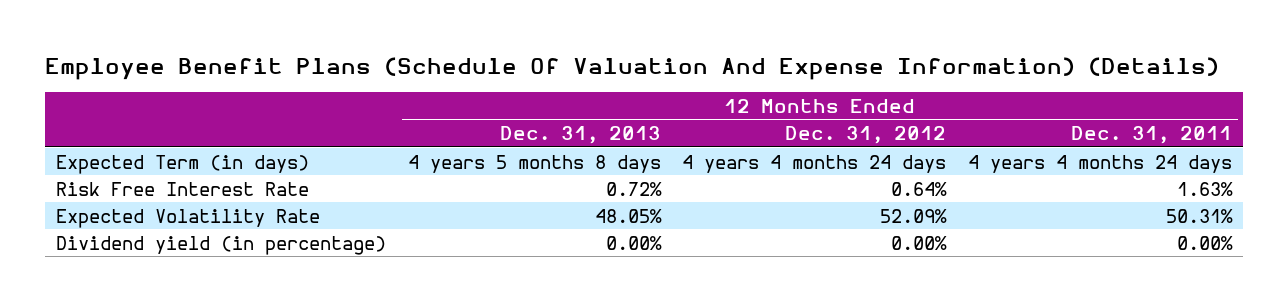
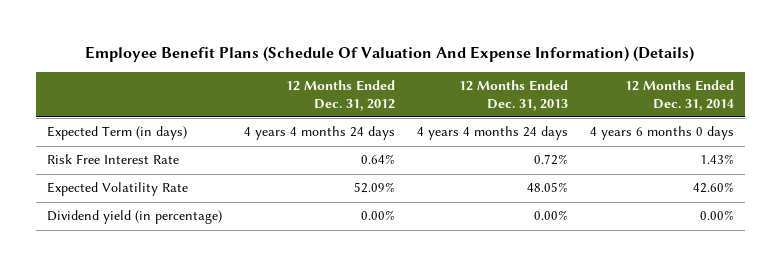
- | 12 Months Ended Dec. 31, 2013 | 12 Months Ended Dec. 31, 2012 | 12 Months Ended Dec. 31, 2011
+ | 12 Months Ended Dec. 31, 2012 | 12 Months Ended Dec. 31, 2013 | 12 Months Ended Dec. 31, 2014
- Expected Term (in days) | 4 years 5 months 8 days | 4 years 4 months 24 days | 4 years 4 months 24 days
+ Expected Term (in days) | 4 years 4 months 24 days | 4 years 4 months 24 days | 4 years 6 months 0 days

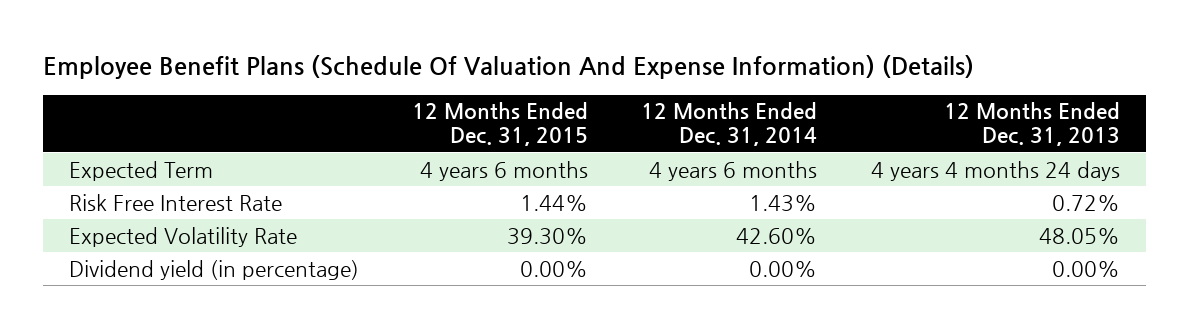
- | 12 Months Ended Dec. 31, 2012 | 12 Months Ended Dec. 31, 2013 | 12 Months Ended Dec. 31, 2014
+ | 12 Months Ended Dec. 31, 2015 | 12 Months Ended Dec. 31, 2014 | 12 Months Ended Dec. 31, 2013
- Expected Term (in days) | 4 years 4 months 24 days | 4 years 4 months 24 days | 4 years 6 months 0 days
+ Expected Term | 4 years 6 months | 4 years 6 months | 4 years 4 months 24 days

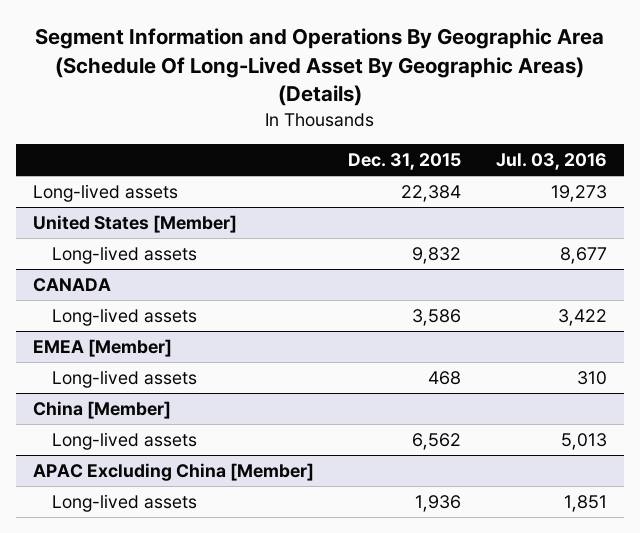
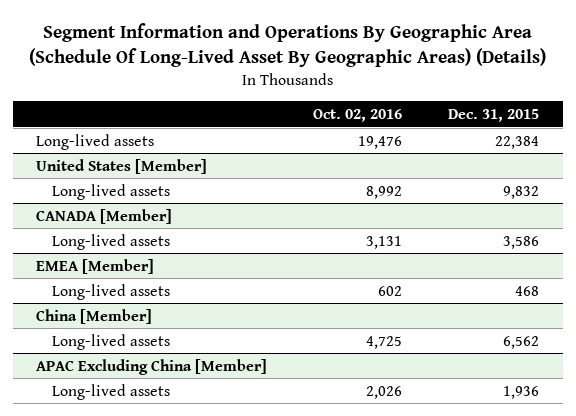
- | Dec. 31, 2015 | Jul. 03, 2016
+ | Oct. 02, 2016 | Dec. 31, 2015
- CANADA
+ CANADA [Member]

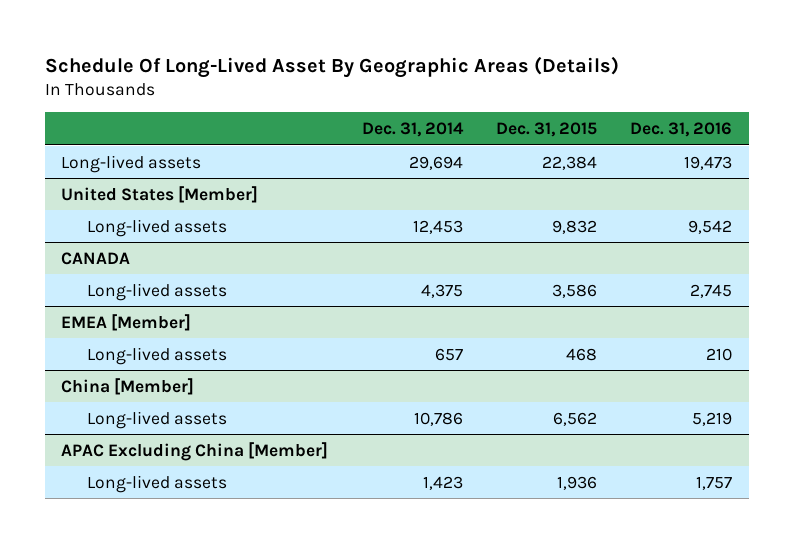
- Segment Information and Operations By Geographic Area (Schedule Of Long-Lived Asset By Geographic Areas) (Details)
+ Schedule Of Long-Lived Asset By Geographic Areas (Details)
- | Oct. 02, 2016 | Dec. 31, 2015
+ | Dec. 31, 2014 | Dec. 31, 2015 | Dec. 31, 2016
- CANADA [Member]
+ CANADA

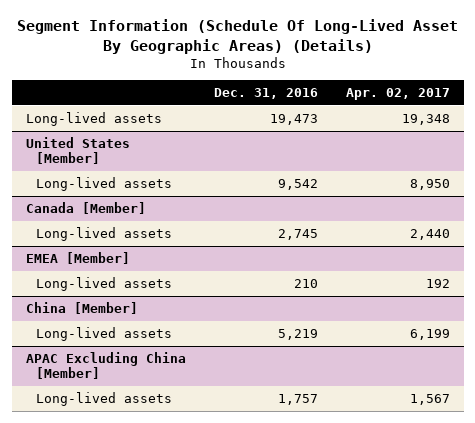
- Schedule Of Long-Lived Asset By Geographic Areas (Details)
+ Segment Information (Schedule Of Long-Lived Asset By Geographic Areas) (Details)
- | Dec. 31, 2014 | Dec. 31, 2015 | Dec. 31, 2016
+ | Dec. 31, 2016 | Apr. 02, 2017
- CANADA
+ Canada [Member]

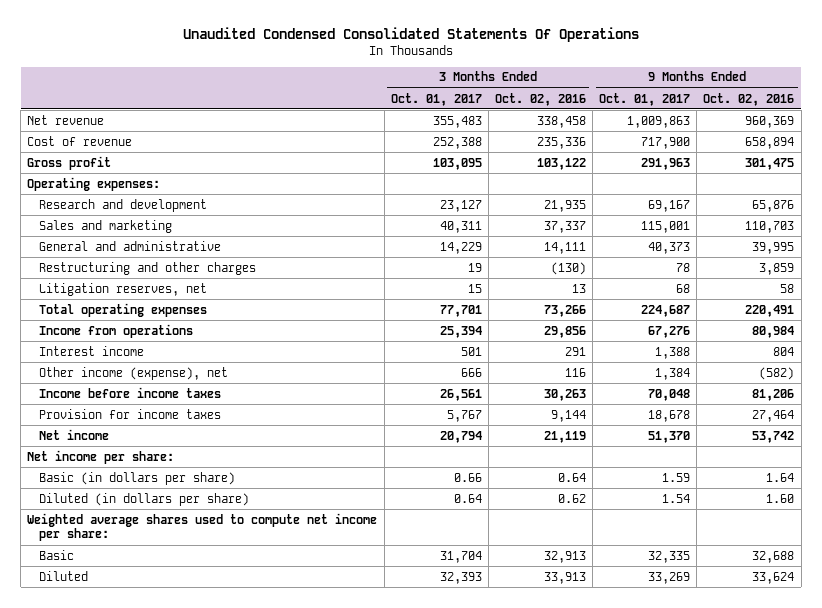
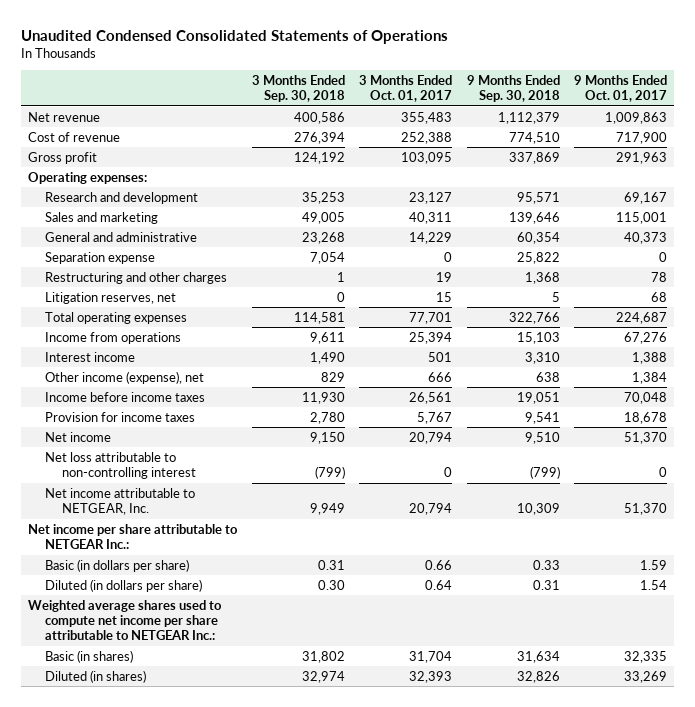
- Unaudited Condensed Consolidated Statements Of Operations
+ Unaudited Condensed Consolidated Statements of Operations
- | 3 Months Ended Oct. 01, 2017 | 3 Months Ended Oct. 02, 2016 | 9 Months Ended Oct. 01, 2017 | 9 Months Ended Oct. 02, 2016
+ | 3 Months Ended Sep. 30, 2018 | 3 Months Ended Oct. 01, 2017 | 9 Months Ended Sep. 30, 2018 | 9 Months Ended Oct. 01, 2017
+ Separation expense | 7,054 | 0 | 25,822 | 0
- Net income per share:
+ Net loss attributable to non-controlling interest | (799) | 0 | (799) | 0
+ Net income attributable to NETGEAR, Inc. | 9,949 | 20,794 | 10,309 | 51,370
+ Net income per share attributable to NETGEAR Inc.:
- Weighted average shares used to compute net income per share:
- Basic | 31,704 | 32,913 | 32,335 | 32,688
- Diluted | 32,393 | 33,913 | 33,269 | 33,624
+ Weighted average shares used to compute net income per share attributable to NETGEAR Inc.:
+ Basic (in shares) | 31,802 | 31,704 | 31,634 | 32,335
+ Diluted (in shares) | 32,974 | 32,393 | 32,826 | 33,269

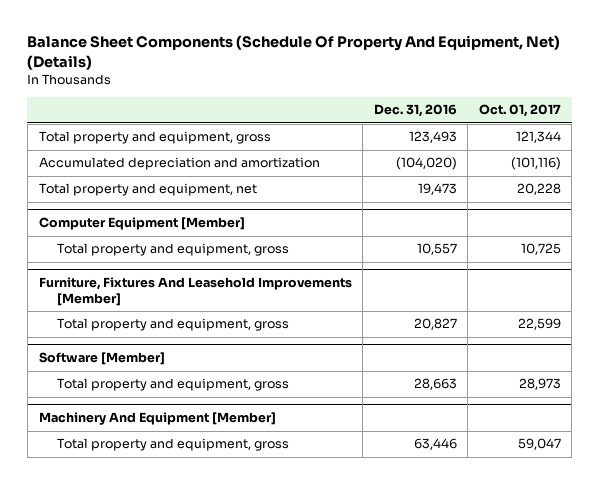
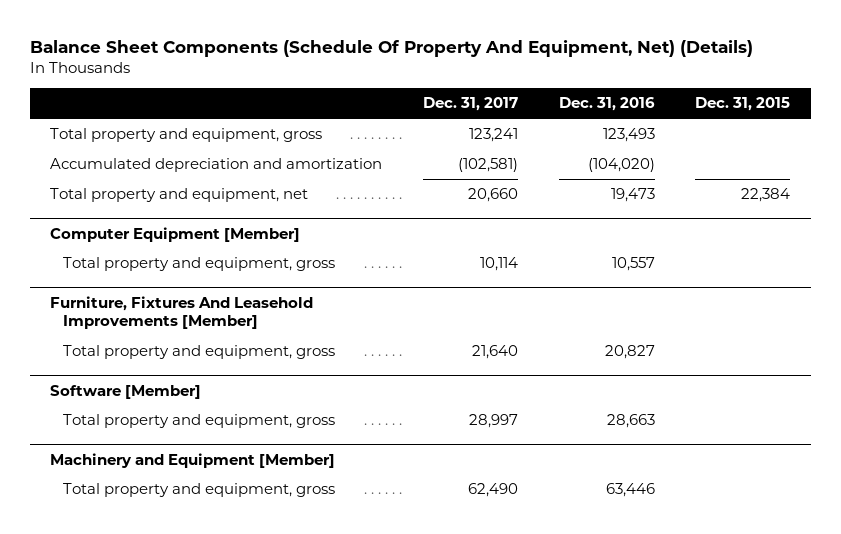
- | Dec. 31, 2016 | Oct. 01, 2017
+ | Dec. 31, 2017 | Dec. 31, 2016 | Dec. 31, 2015
- Machinery And Equipment [Member]
+ Machinery and Equipment [Member]

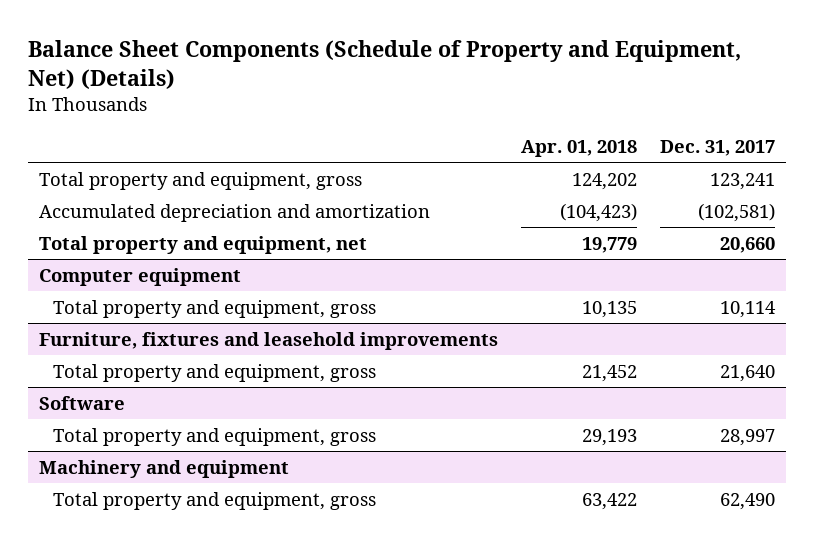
- Balance Sheet Components (Schedule Of Property And Equipment, Net) (Details)
+ Balance Sheet Components (Schedule of Property and Equipment, Net) (Details)
- | Dec. 31, 2017 | Dec. 31, 2016 | Dec. 31, 2015
+ | Apr. 01, 2018 | Dec. 31, 2017
- Computer Equipment [Member]
+ Computer equipment
- Furniture, Fixtures And Leasehold Improvements [Member]
+ Furniture, fixtures and leasehold improvements
- Software [Member]
+ Software
- Machinery and Equipment [Member]
+ Machinery and equipment

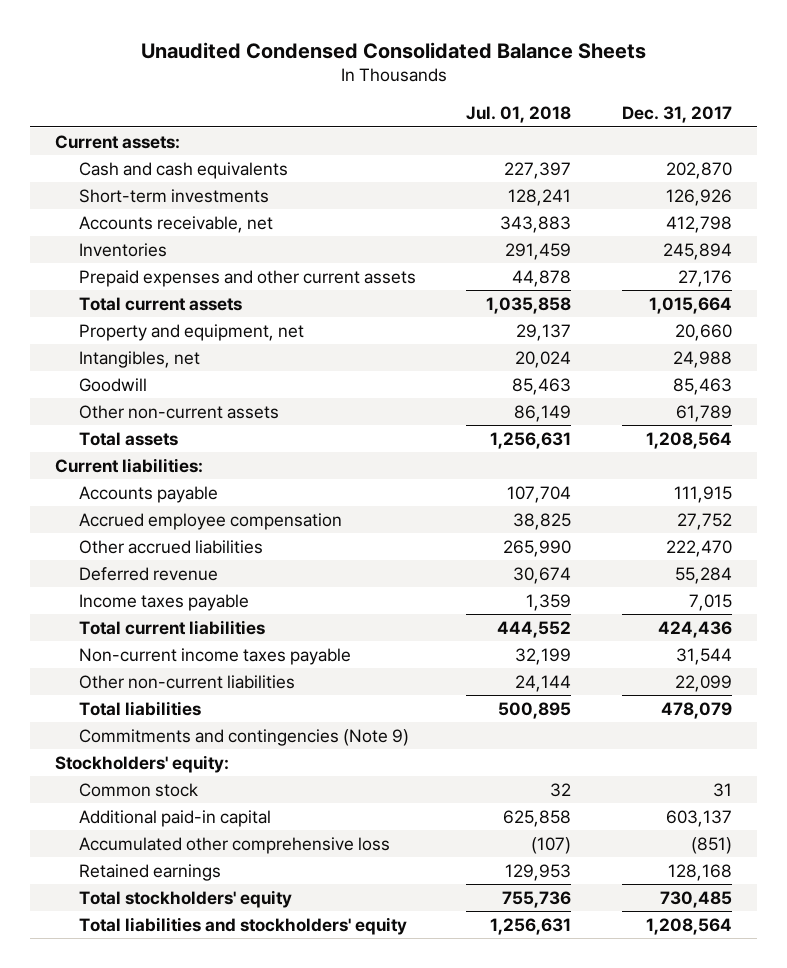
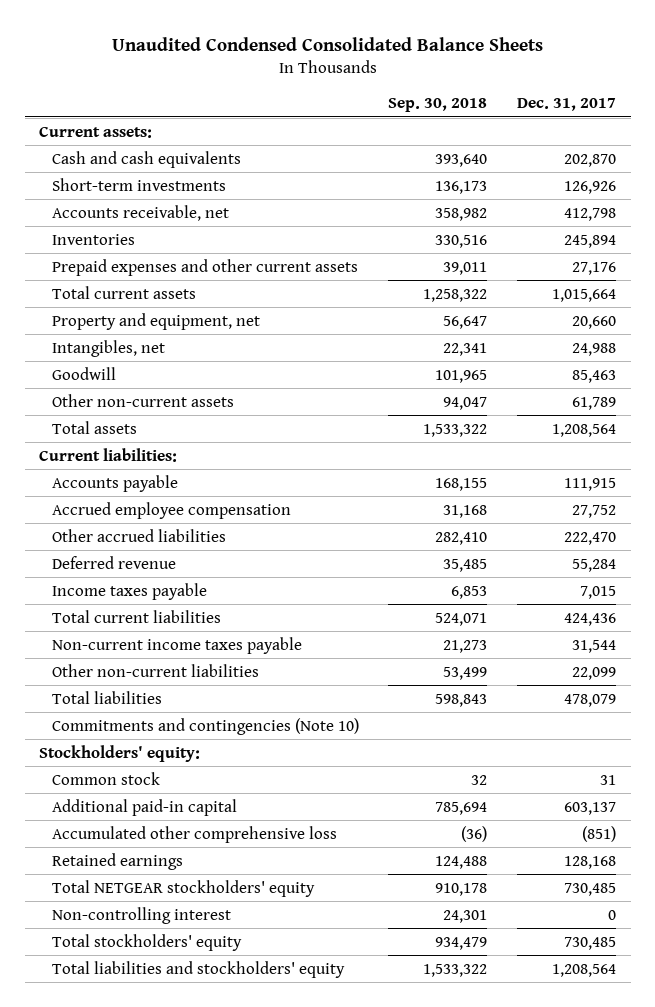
- | Jul. 01, 2018 | Dec. 31, 2017
+ | Sep. 30, 2018 | Dec. 31, 2017
- Commitments and contingencies (Note 9)
+ Commitments and contingencies (Note 10)
+ Total NETGEAR stockholders' equity | 910,178 | 730,485
+ Non-controlling interest | 24,301 | 0

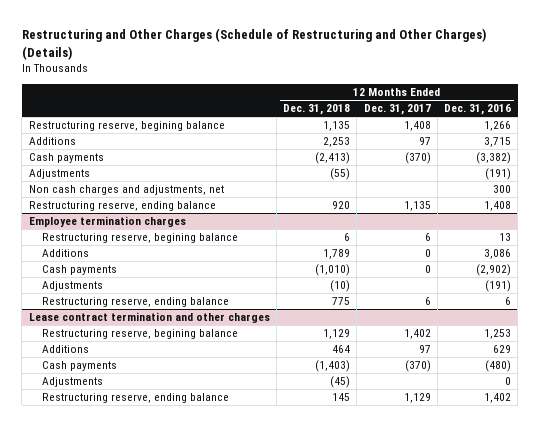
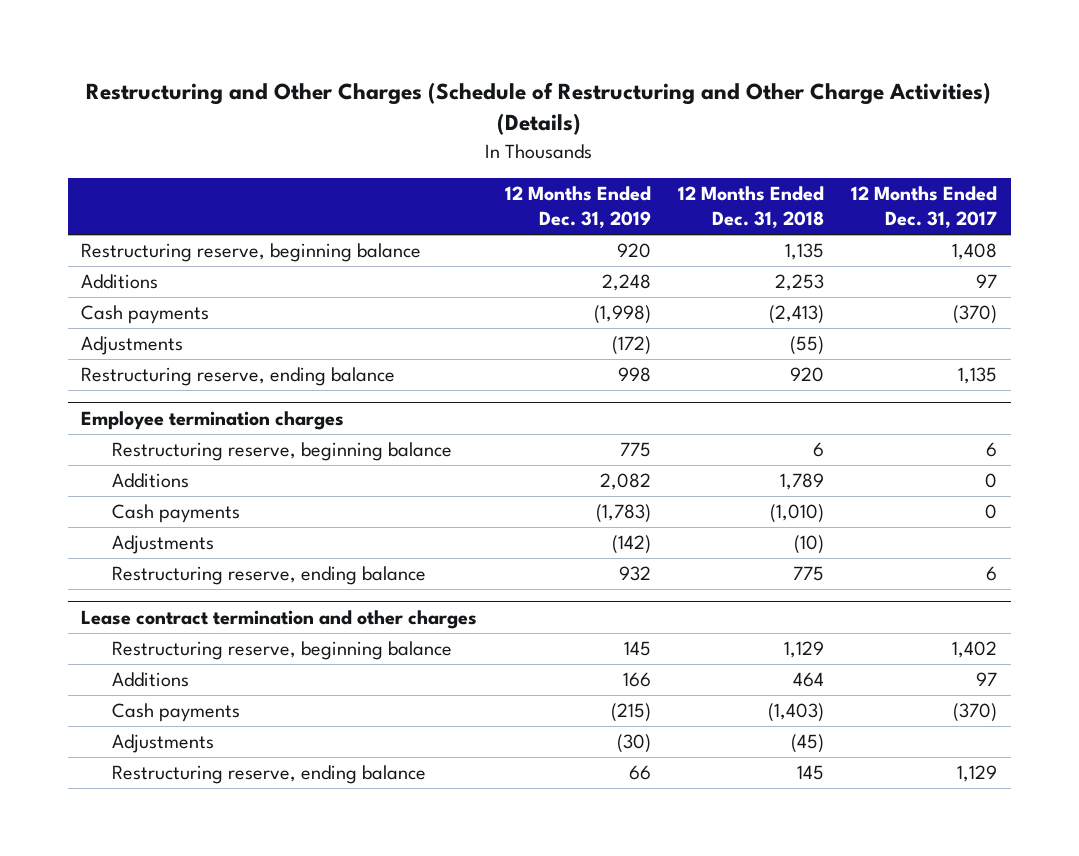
- Restructuring and Other Charges (Schedule of Restructuring and Other Charges) (Details)
+ Restructuring and Other Charges (Schedule of Restructuring and Other Charge Activities) (Details)
- | 12 Months Ended Dec. 31, 2018 | 12 Months Ended Dec. 31, 2017 | 12 Months Ended Dec. 31, 2016
+ | 12 Months Ended Dec. 31, 2019 | 12 Months Ended Dec. 31, 2018 | 12 Months Ended Dec. 31, 2017
- Restructuring reserve, begining balance | 1,135 | 1,408 | 1,266
+ Restructuring reserve, beginning balance | 920 | 1,135 | 1,408
- Non cash charges and adjustments, net | | | 300
@ Employee termination charges
- Restructuring reserve, begining balance | 6 | 6 | 13
+ Restructuring reserve, beginning balance | 775 | 6 | 6
@ Lease contract termination and other charges
- Restructuring reserve, begining balance | 1,129 | 1,402 | 1,253
+ Restructuring reserve, beginning balance | 145 | 1,129 | 1,402

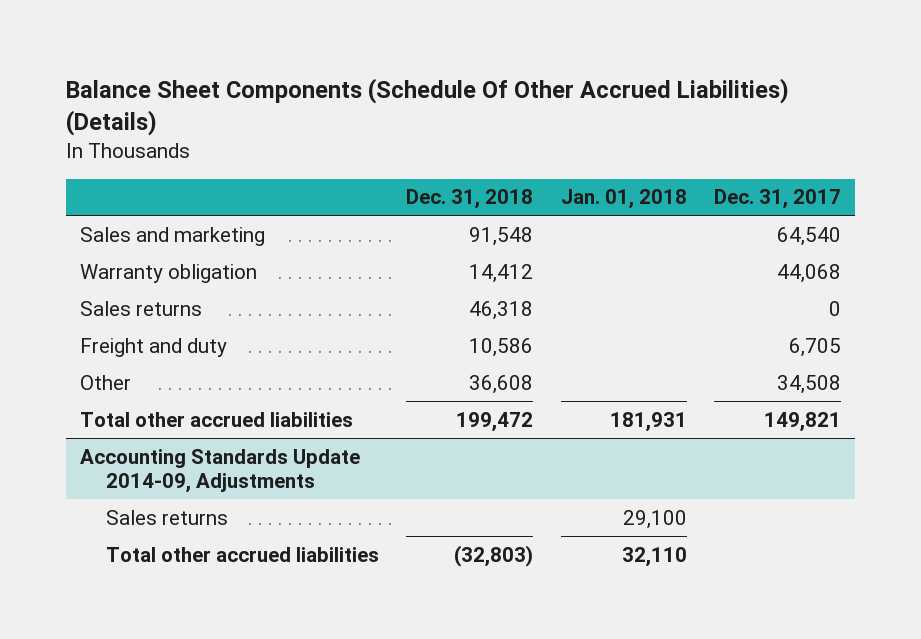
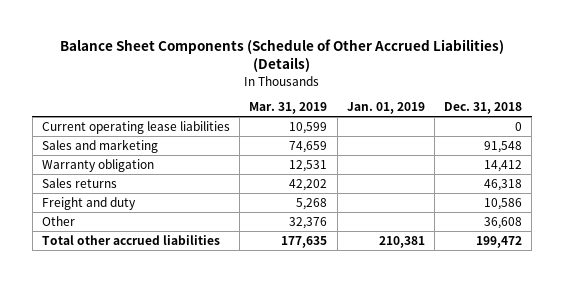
- Balance Sheet Components (Schedule Of Other Accrued Liabilities) (Details)
+ Balance Sheet Components (Schedule of Other Accrued Liabilities) (Details)
- | Dec. 31, 2018 | Jan. 01, 2018 | Dec. 31, 2017
+ | Mar. 31, 2019 | Jan. 01, 2019 | Dec. 31, 2018
+ Current operating lease liabilities | 10,599 | | 0
- Accounting Standards Update 2014-09, Adjustments
- Sales returns | | 29,100 |
- Total other accrued liabilities | (32,803) | 32,110 |

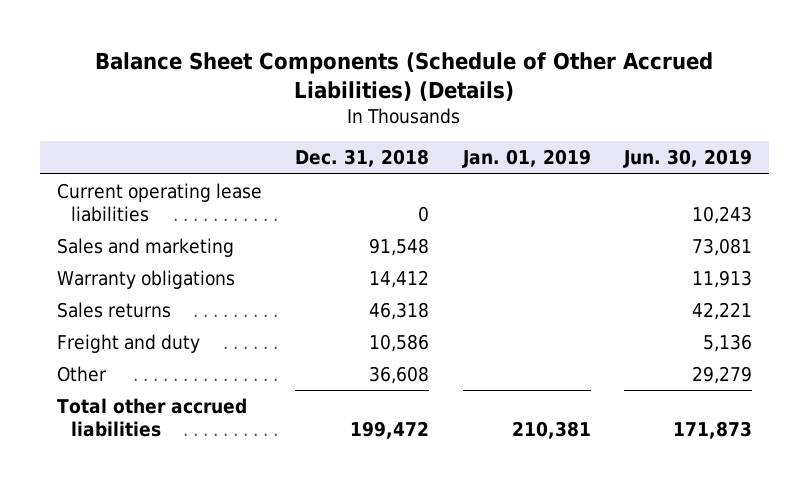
- | Mar. 31, 2019 | Jan. 01, 2019 | Dec. 31, 2018
+ | Dec. 31, 2018 | Jan. 01, 2019 | Jun. 30, 2019
- Warranty obligation | 12,531 | | 14,412
+ Warranty obligations | 14,412 | | 11,913

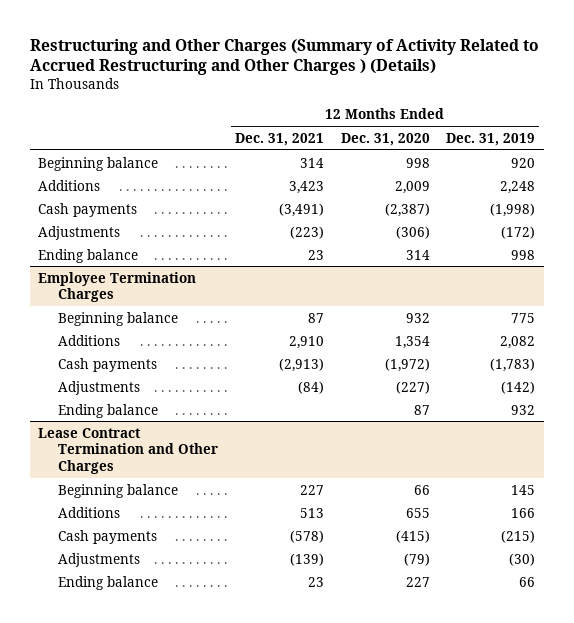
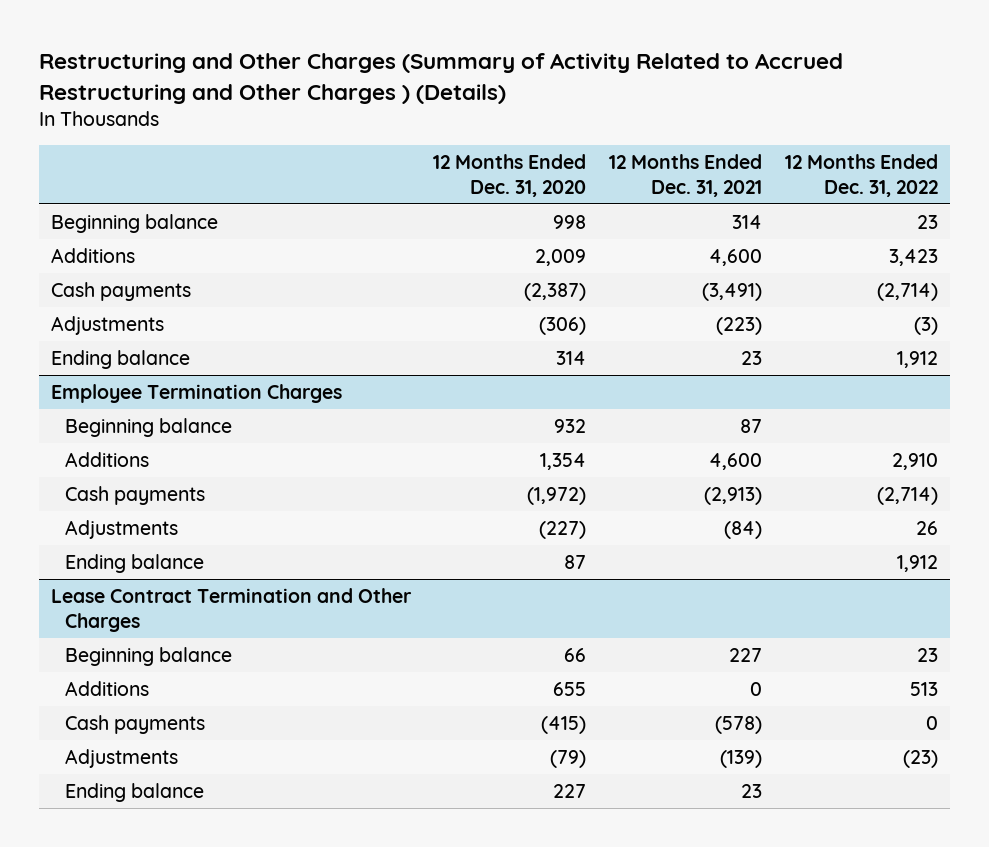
- | 12 Months Ended Dec. 31, 2021 | 12 Months Ended Dec. 31, 2020 | 12 Months Ended Dec. 31, 2019
+ | 12 Months Ended Dec. 31, 2020 | 12 Months Ended Dec. 31, 2021 | 12 Months Ended Dec. 31, 2022
- Additions | 3,423 | 2,009 | 2,248
+ Additions | 2,009 | 4,600 | 3,423
@ Employee Termination Charges
- Additions | 2,910 | 1,354 | 2,082
+ Additions | 1,354 | 4,600 | 2,910
@ Lease Contract Termination and Other Charges
- Additions | 513 | 655 | 166
+ Additions | 655 | 0 | 513

